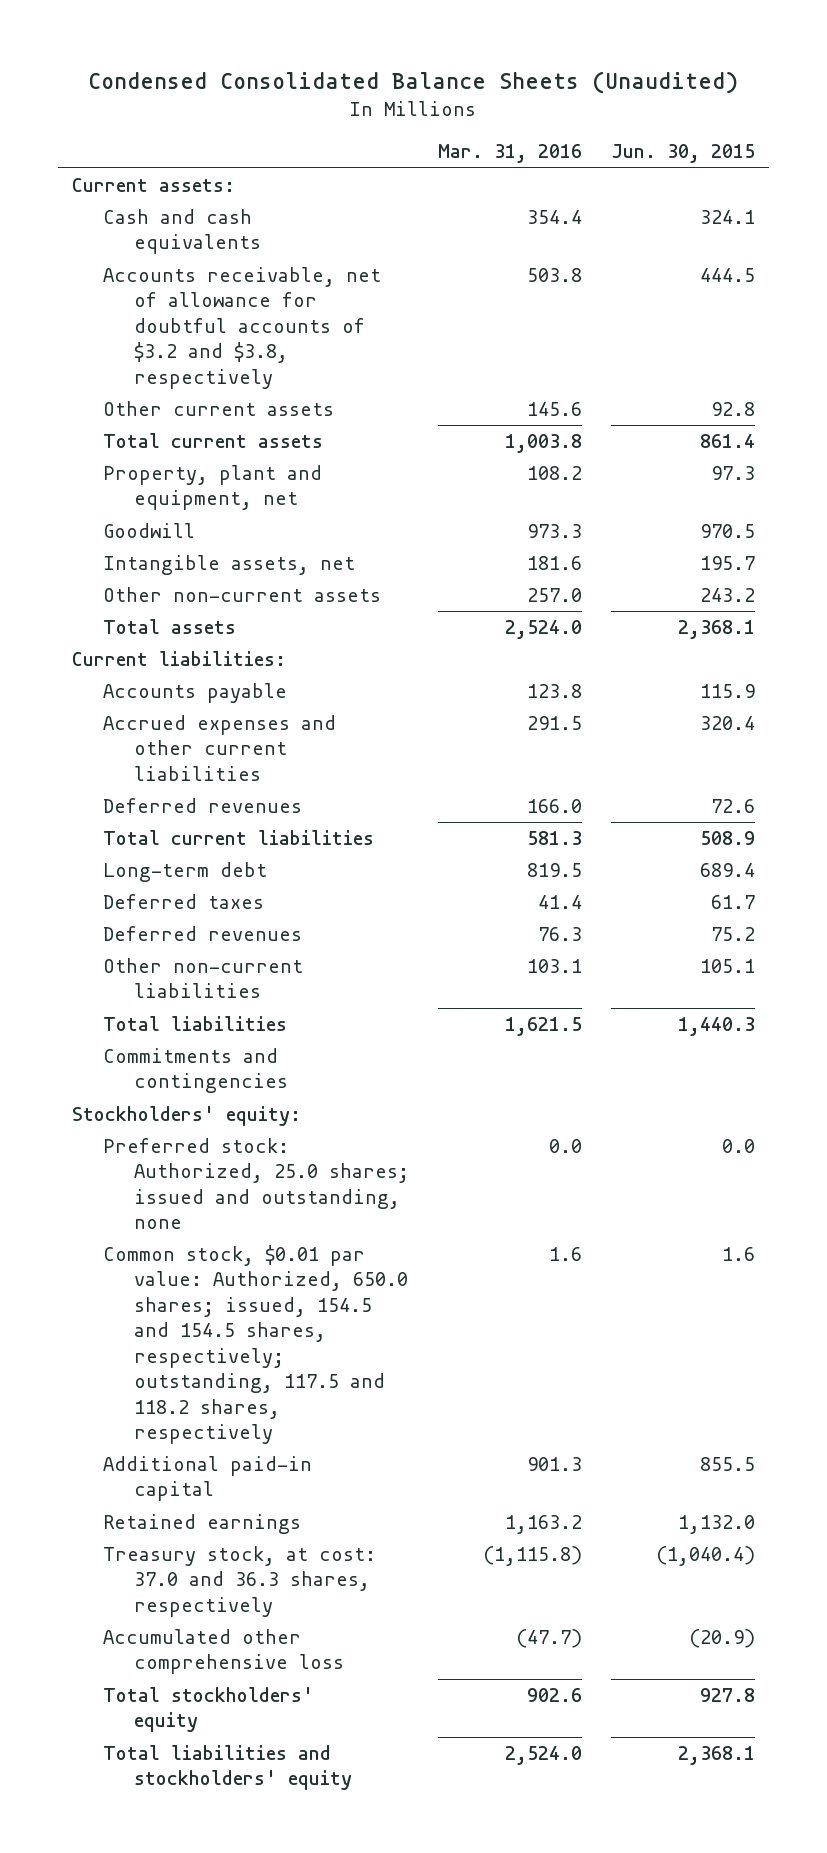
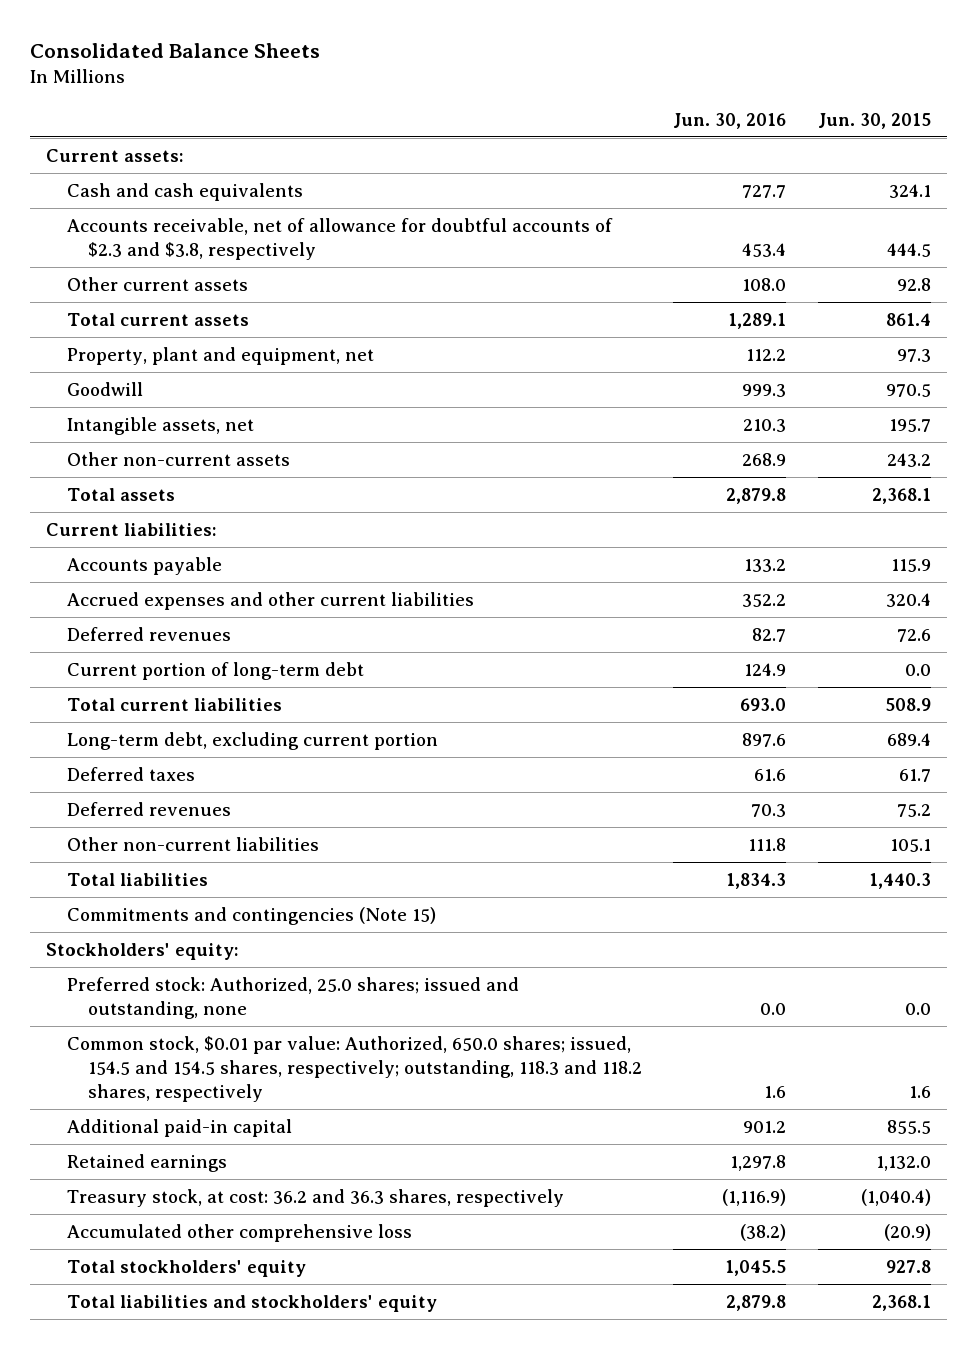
- Condensed Consolidated Balance Sheets (Unaudited)
+ Consolidated Balance Sheets
- | Mar. 31, 2016 | Jun. 30, 2015
+ | Jun. 30, 2016 | Jun. 30, 2015
- Accounts receivable, net of allowance for doubtful accounts of $3.2 and $3.8, respectively | 503.8 | 444.5
+ Accounts receivable, net of allowance for doubtful accounts of $2.3 and $3.8, respectively | 453.4 | 444.5
+ Current portion of long-term debt | 124.9 | 0.0
- Long-term debt | 819.5 | 689.4
+ Long-term debt, excluding current portion | 897.6 | 689.4
- Commitments and contingencies
+ Commitments and contingencies (Note 15)
- Common stock, $0.01 par value: Authorized, 650.0 shares; issued, 154.5 and 154.5 shares, respectively; outstanding, 117.5 and 118.2 shares, respectively | 1.6 | 1.6
+ Common stock, $0.01 par value: Authorized, 650.0 shares; issued, 154.5 and 154.5 shares, respectively; outstanding, 118.3 and 118.2 shares, respectively | 1.6 | 1.6
- Treasury stock, at cost: 37.0 and 36.3 shares, respectively | (1,115.8) | (1,040.4)
+ Treasury stock, at cost: 36.2 and 36.3 shares, respectively | (1,116.9) | (1,040.4)

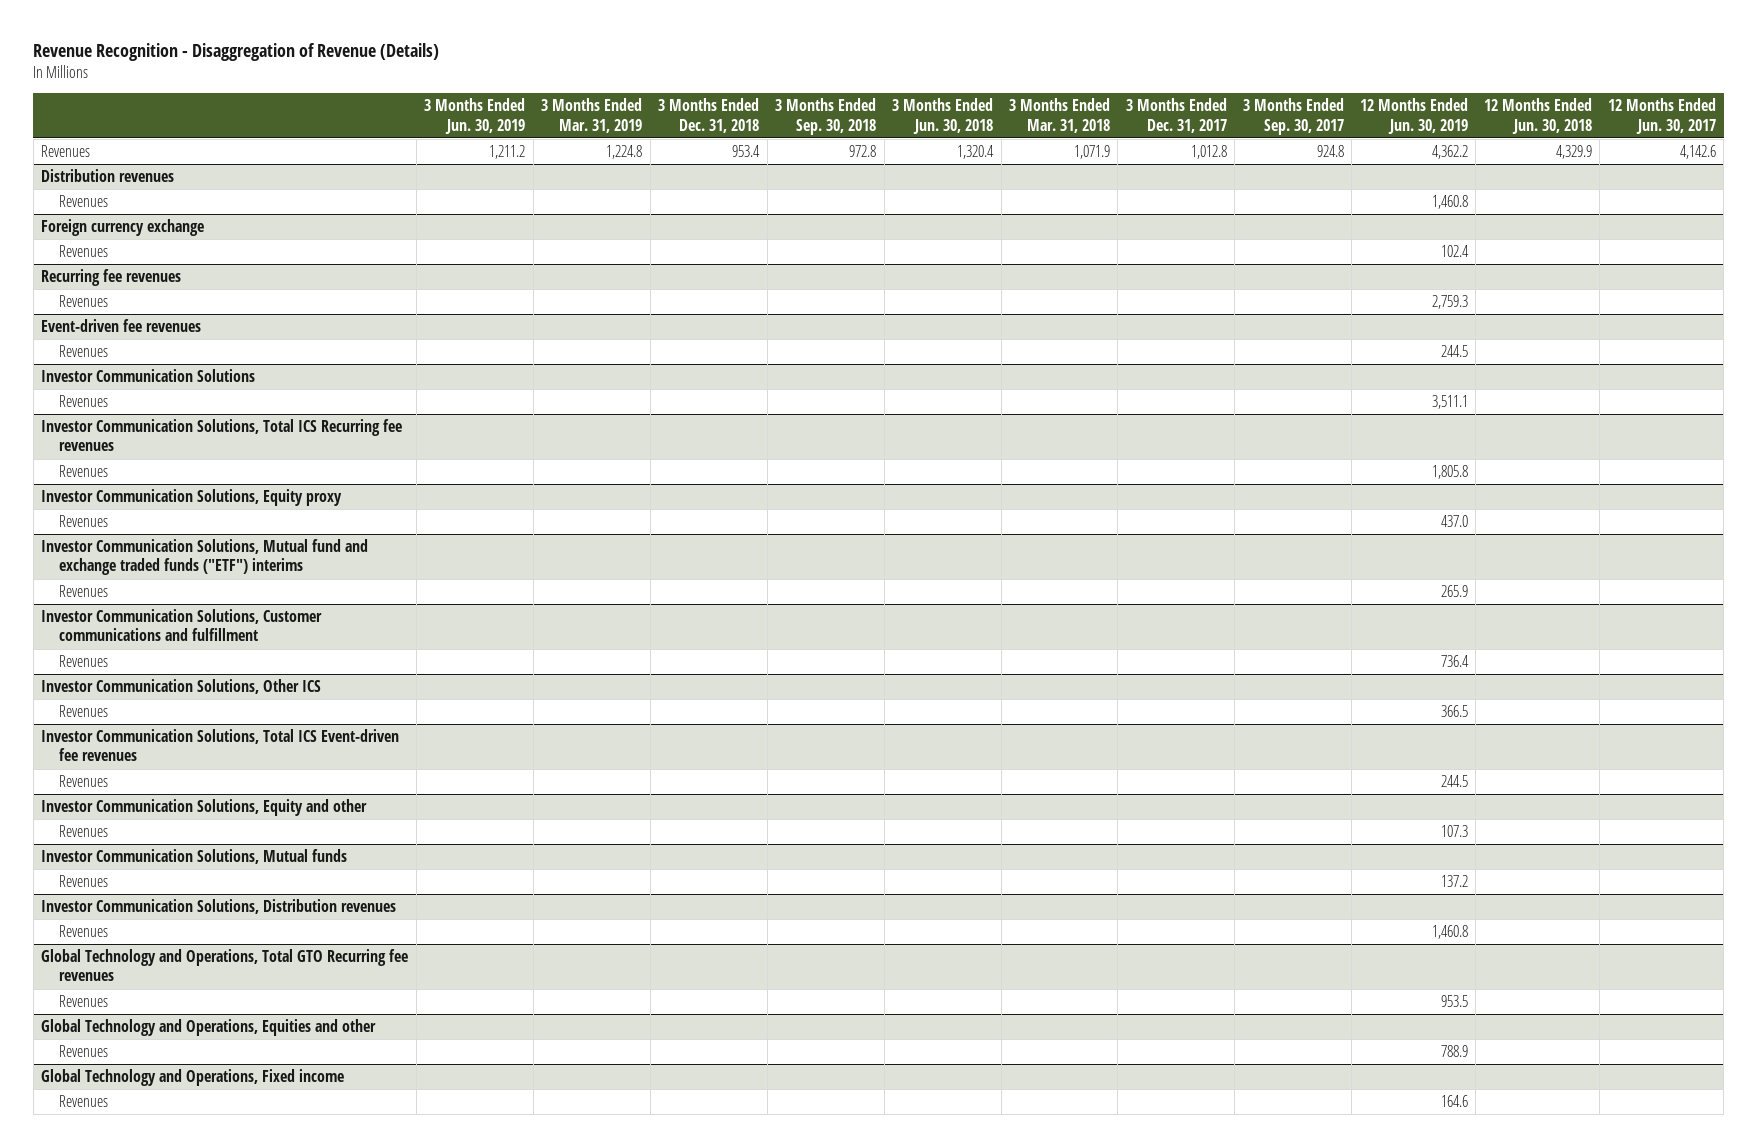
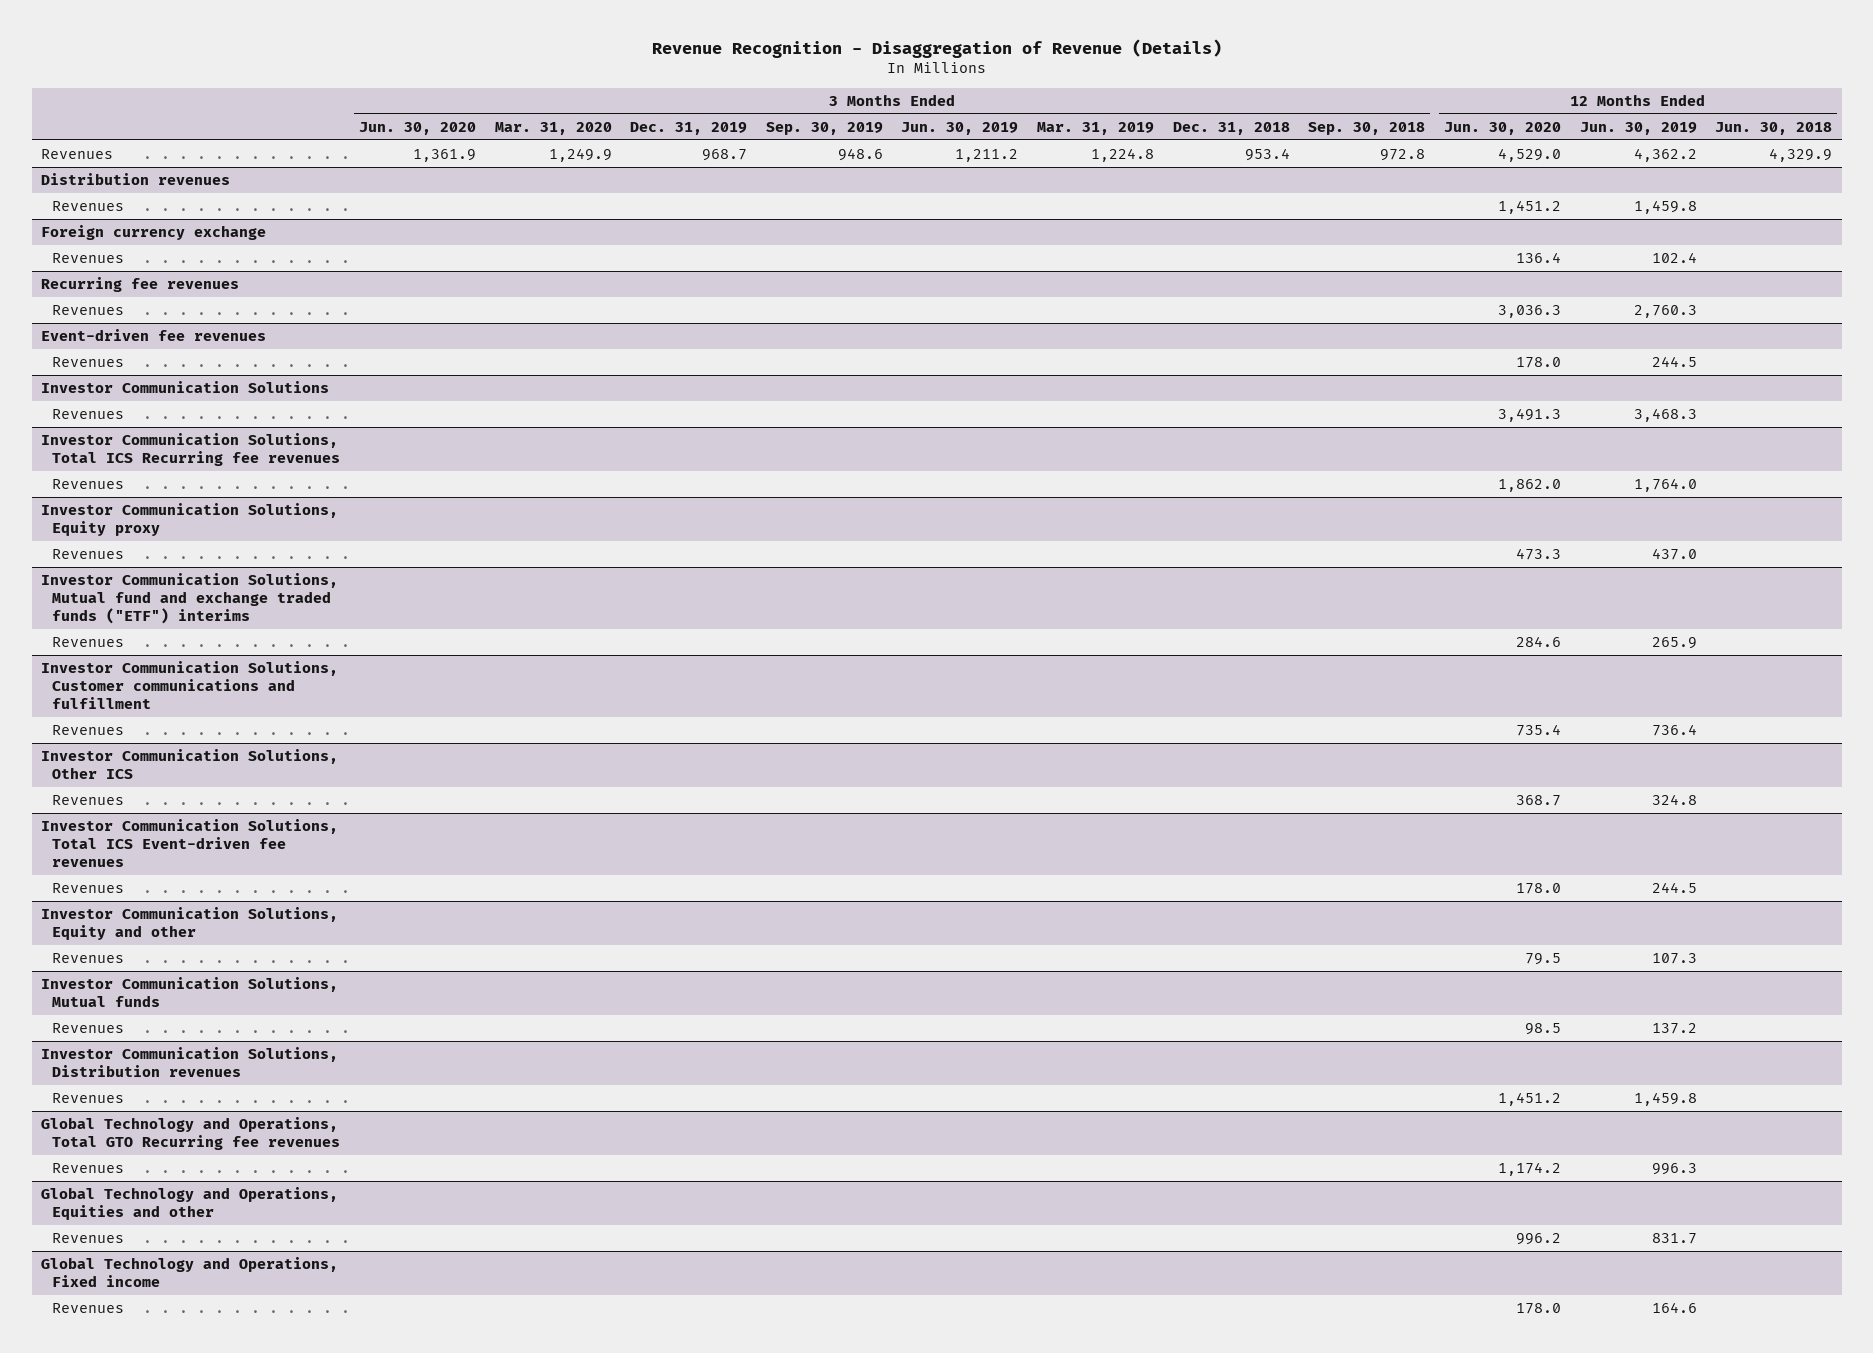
- | 3 Months Ended Jun. 30, 2019 | 3 Months Ended Mar. 31, 2019 | 3 Months Ended Dec. 31, 2018 | 3 Months Ended Sep. 30, 2018 | 3 Months Ended Jun. 30, 2018 | 3 Months Ended Mar. 31, 2018 | 3 Months Ended Dec. 31, 2017 | 3 Months Ended Sep. 30, 2017 | 12 Months Ended Jun. 30, 2019 | 12 Months Ended Jun. 30, 2018 | 12 Months Ended Jun. 30, 2017
+ | 3 Months Ended Jun. 30, 2020 | 3 Months Ended Mar. 31, 2020 | 3 Months Ended Dec. 31, 2019 | 3 Months Ended Sep. 30, 2019 | 3 Months Ended Jun. 30, 2019 | 3 Months Ended Mar. 31, 2019 | 3 Months Ended Dec. 31, 2018 | 3 Months Ended Sep. 30, 2018 | 12 Months Ended Jun. 30, 2020 | 12 Months Ended Jun. 30, 2019 | 12 Months Ended Jun. 30, 2018
@ Distribution revenues
- Revenues | | | | | | | | | 1,460.8 | |
+ Revenues | | | | | | | | | 1,451.2 | 1,459.8 |
@ Recurring fee revenues
- Revenues | | | | | | | | | 2,759.3 | |
+ Revenues | | | | | | | | | 3,036.3 | 2,760.3 |
@ Investor Communication Solutions
- Revenues | | | | | | | | | 3,511.1 | |
+ Revenues | | | | | | | | | 3,491.3 | 3,468.3 |
@ Investor Communication Solutions, Total ICS Recurring fee revenues
- Revenues | | | | | | | | | 1,805.8 | |
+ Revenues | | | | | | | | | 1,862.0 | 1,764.0 |
@ Investor Communication Solutions, Other ICS
- Revenues | | | | | | | | | 366.5 | |
+ Revenues | | | | | | | | | 368.7 | 324.8 |
@ Investor Communication Solutions, Distribution revenues
- Revenues | | | | | | | | | 1,460.8 | |
+ Revenues | | | | | | | | | 1,451.2 | 1,459.8 |
@ Global Technology and Operations, Total GTO Recurring fee revenues
- Revenues | | | | | | | | | 953.5 | |
+ Revenues | | | | | | | | | 1,174.2 | 996.3 |
@ Global Technology and Operations, Equities and other
- Revenues | | | | | | | | | 788.9 | |
+ Revenues | | | | | | | | | 996.2 | 831.7 |

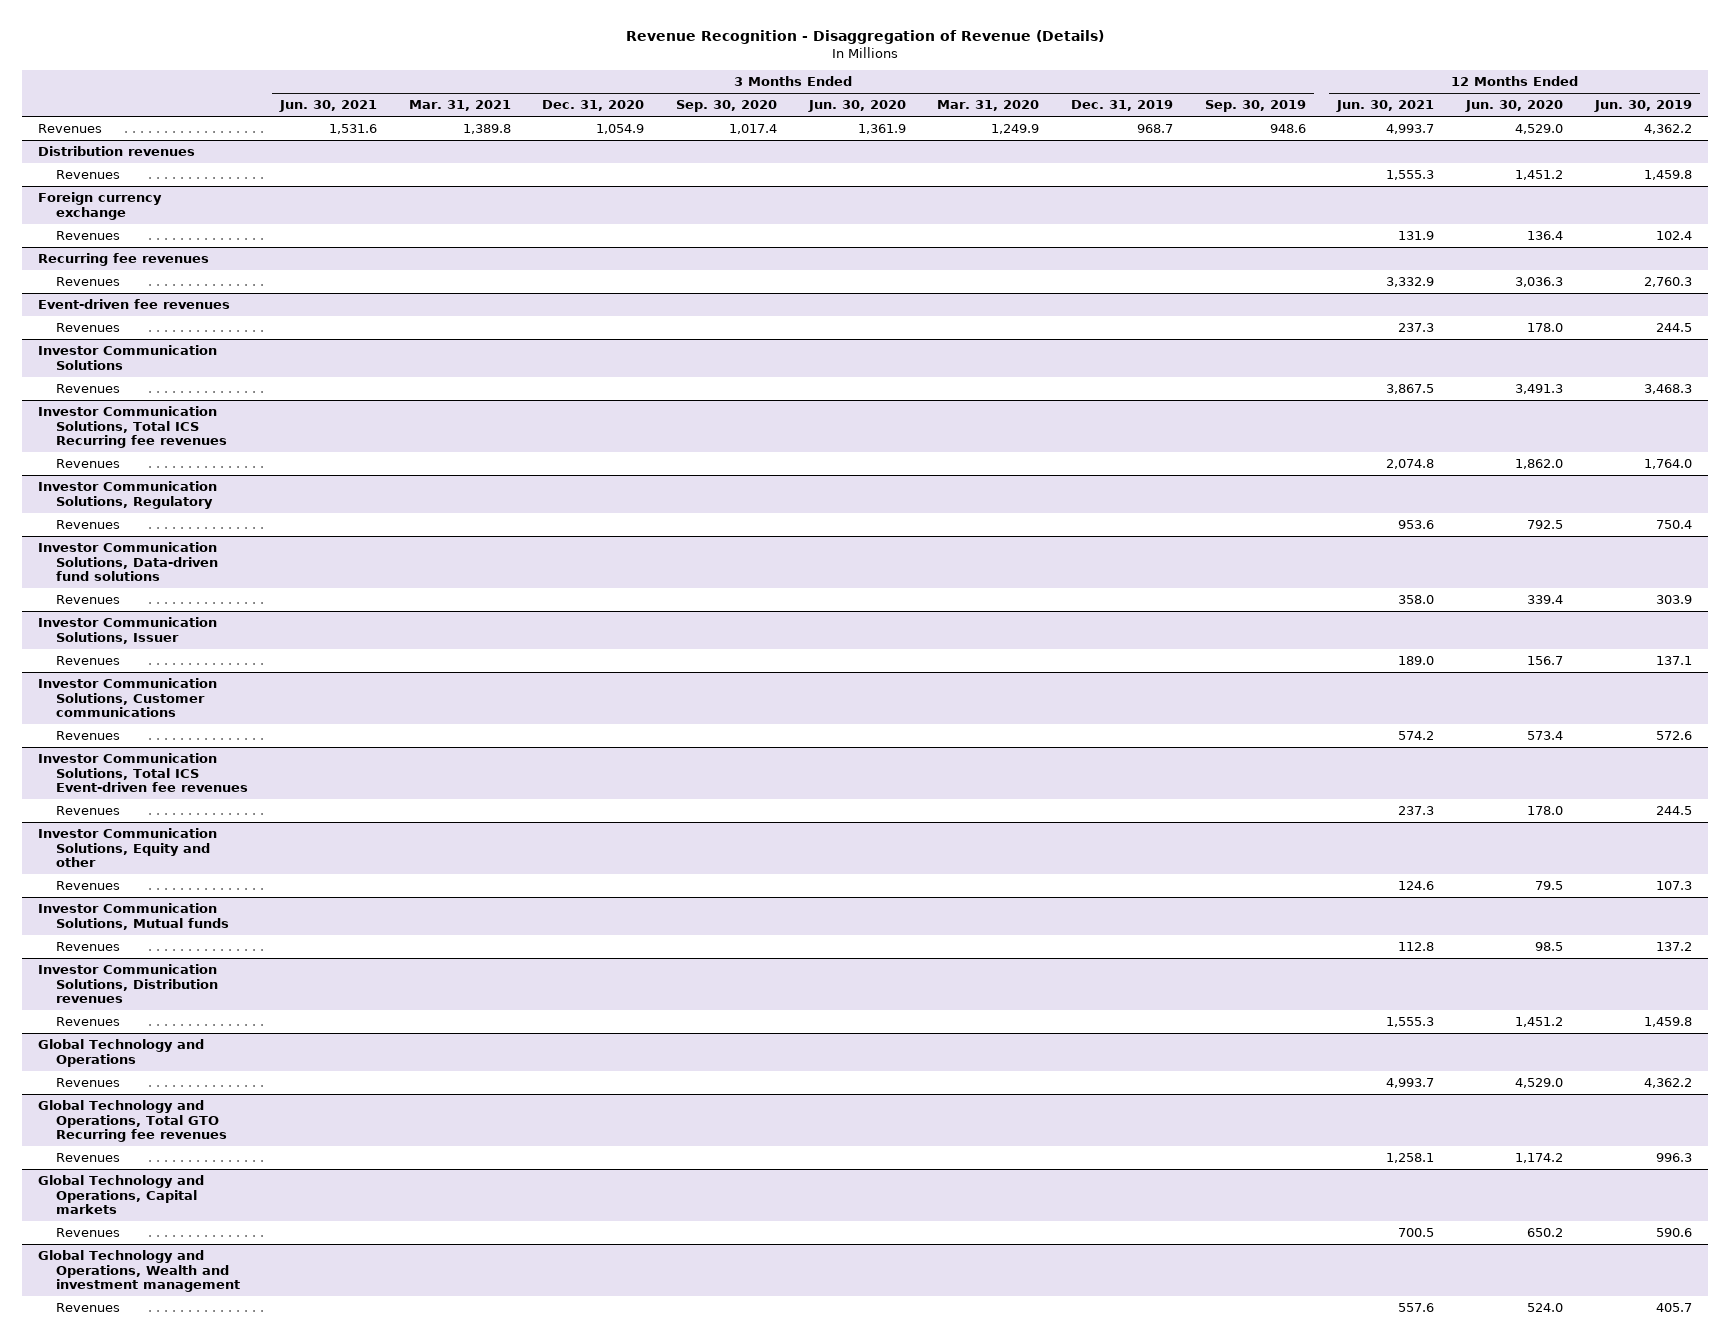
- | 3 Months Ended Jun. 30, 2020 | 3 Months Ended Mar. 31, 2020 | 3 Months Ended Dec. 31, 2019 | 3 Months Ended Sep. 30, 2019 | 3 Months Ended Jun. 30, 2019 | 3 Months Ended Mar. 31, 2019 | 3 Months Ended Dec. 31, 2018 | 3 Months Ended Sep. 30, 2018 | 12 Months Ended Jun. 30, 2020 | 12 Months Ended Jun. 30, 2019 | 12 Months Ended Jun. 30, 2018
+ | 3 Months Ended Jun. 30, 2021 | 3 Months Ended Mar. 31, 2021 | 3 Months Ended Dec. 31, 2020 | 3 Months Ended Sep. 30, 2020 | 3 Months Ended Jun. 30, 2020 | 3 Months Ended Mar. 31, 2020 | 3 Months Ended Dec. 31, 2019 | 3 Months Ended Sep. 30, 2019 | 12 Months Ended Jun. 30, 2021 | 12 Months Ended Jun. 30, 2020 | 12 Months Ended Jun. 30, 2019
- Investor Communication Solutions, Equity proxy
- Revenues | | | | | | | | | 473.3 | 437.0 |
- Investor Communication Solutions, Mutual fund and exchange traded funds ("ETF") interims
- Revenues | | | | | | | | | 284.6 | 265.9 |
- Investor Communication Solutions, Customer communications and fulfillment
- Revenues | | | | | | | | | 735.4 | 736.4 |
- Investor Communication Solutions, Other ICS
- Revenues | | | | | | | | | 368.7 | 324.8 |
+ Investor Communication Solutions, Regulatory
+ Revenues | | | | | | | | | 953.6 | 792.5 | 750.4
+ Investor Communication Solutions, Data-driven fund solutions
+ Revenues | | | | | | | | | 358.0 | 339.4 | 303.9
+ Investor Communication Solutions, Issuer
+ Revenues | | | | | | | | | 189.0 | 156.7 | 137.1
+ Investor Communication Solutions, Customer communications
+ Revenues | | | | | | | | | 574.2 | 573.4 | 572.6
+ Global Technology and Operations
+ Revenues | | | | | | | | | 4,993.7 | 4,529.0 | 4,362.2
- Global Technology and Operations, Equities and other
- Revenues | | | | | | | | | 996.2 | 831.7 |
- Global Technology and Operations, Fixed income
- Revenues | | | | | | | | | 178.0 | 164.6 |
+ Global Technology and Operations, Capital markets
+ Revenues | | | | | | | | | 700.5 | 650.2 | 590.6
+ Global Technology and Operations, Wealth and investment management
+ Revenues | | | | | | | | | 557.6 | 524.0 | 405.7

